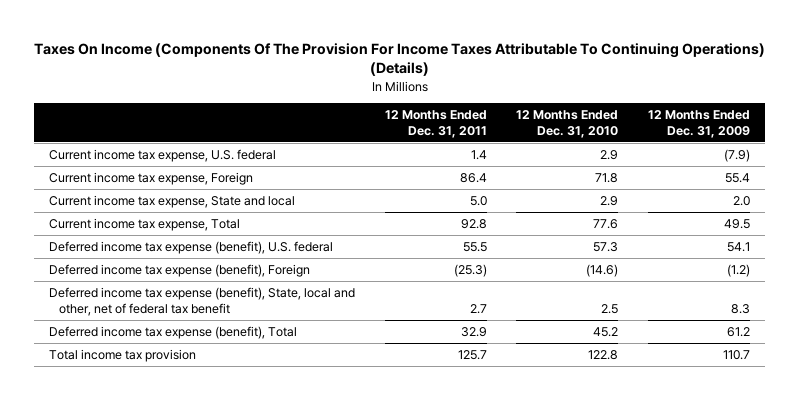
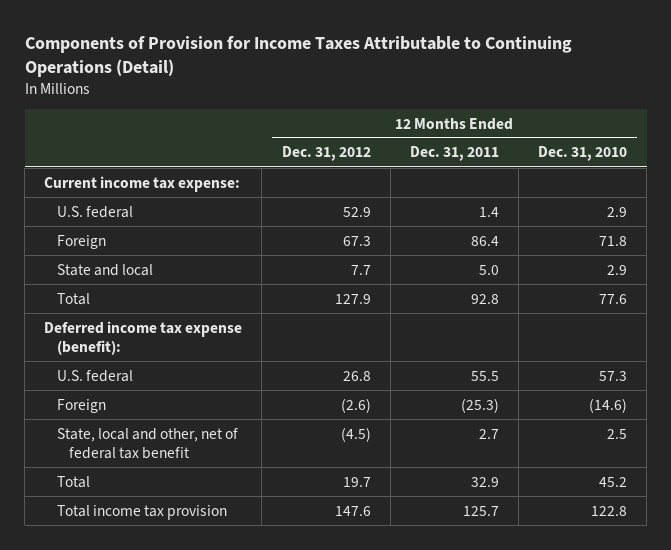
- Taxes On Income (Components Of The Provision For Income Taxes Attributable To Continuing Operations) (Details)
+ Components of Provision for Income Taxes Attributable to Continuing Operations (Detail)
- | 12 Months Ended Dec. 31, 2011 | 12 Months Ended Dec. 31, 2010 | 12 Months Ended Dec. 31, 2009
+ | 12 Months Ended Dec. 31, 2012 | 12 Months Ended Dec. 31, 2011 | 12 Months Ended Dec. 31, 2010
- Current income tax expense, U.S. federal | 1.4 | 2.9 | (7.9)
- Current income tax expense, Foreign | 86.4 | 71.8 | 55.4
- Current income tax expense, State and local | 5.0 | 2.9 | 2.0
- Current income tax expense, Total | 92.8 | 77.6 | 49.5
- Deferred income tax expense (benefit), U.S. federal | 55.5 | 57.3 | 54.1
- Deferred income tax expense (benefit), Foreign | (25.3) | (14.6) | (1.2)
- Deferred income tax expense (benefit), State, local and other, net of federal tax benefit | 2.7 | 2.5 | 8.3
- Deferred income tax expense (benefit), Total | 32.9 | 45.2 | 61.2
+ Current income tax expense:
+ U.S. federal | 52.9 | 1.4 | 2.9
+ Foreign | 67.3 | 86.4 | 71.8
+ State and local | 7.7 | 5.0 | 2.9
+ Total | 127.9 | 92.8 | 77.6
+ Deferred income tax expense (benefit):
+ U.S. federal | 26.8 | 55.5 | 57.3
+ Foreign | (2.6) | (25.3) | (14.6)
+ State, local and other, net of federal tax benefit | (4.5) | 2.7 | 2.5
+ Total | 19.7 | 32.9 | 45.2

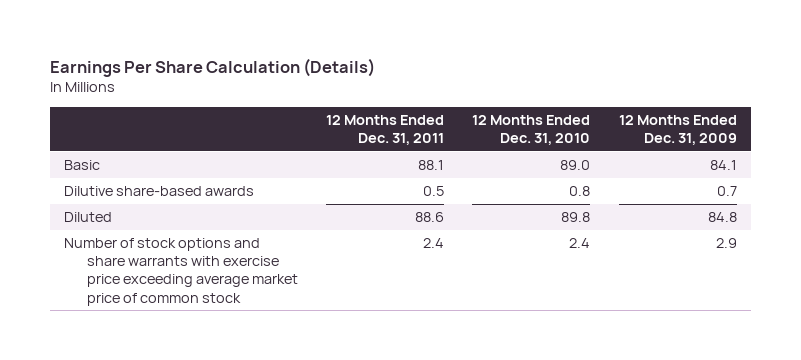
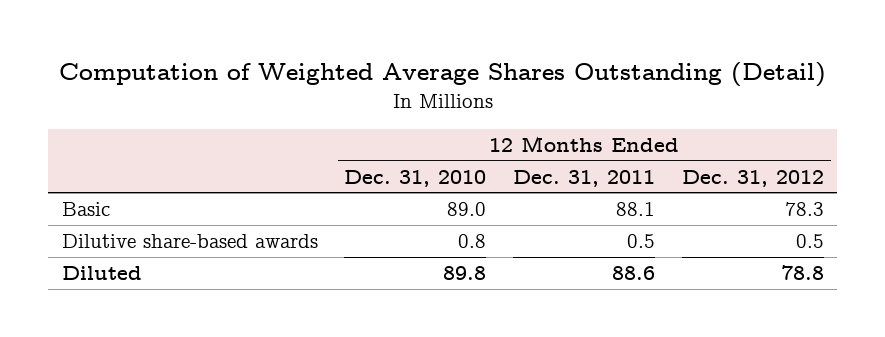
- Earnings Per Share Calculation (Details)
+ Computation of Weighted Average Shares Outstanding (Detail)
- | 12 Months Ended Dec. 31, 2011 | 12 Months Ended Dec. 31, 2010 | 12 Months Ended Dec. 31, 2009
+ | 12 Months Ended Dec. 31, 2010 | 12 Months Ended Dec. 31, 2011 | 12 Months Ended Dec. 31, 2012
- Number of stock options and share warrants with exercise price exceeding average market price of common stock | 2.4 | 2.4 | 2.9

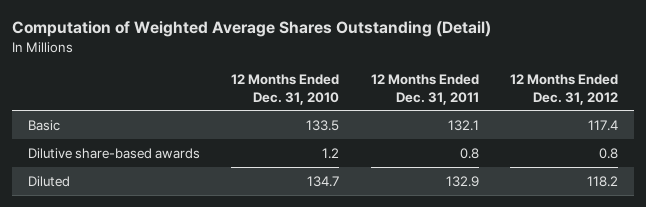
- Basic | 89.0 | 88.1 | 78.3
- Dilutive share-based awards | 0.8 | 0.5 | 0.5
- Diluted | 89.8 | 88.6 | 78.8
+ Basic | 133.5 | 132.1 | 117.4
+ Dilutive share-based awards | 1.2 | 0.8 | 0.8
+ Diluted | 134.7 | 132.9 | 118.2

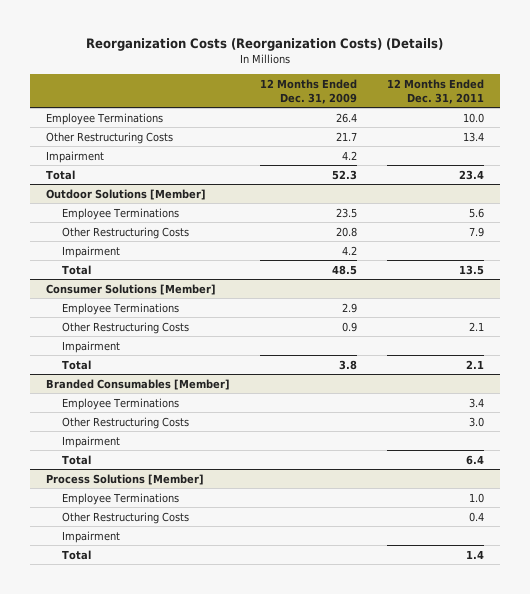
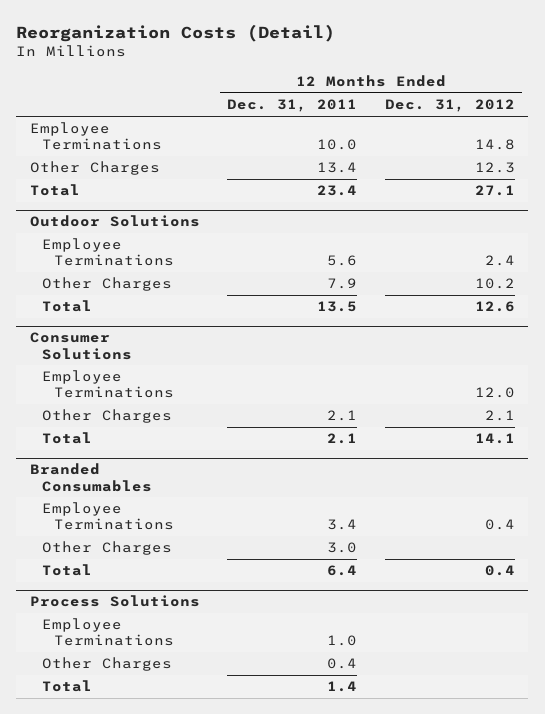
- Reorganization Costs (Reorganization Costs) (Details)
+ Reorganization Costs (Detail)
- | 12 Months Ended Dec. 31, 2009 | 12 Months Ended Dec. 31, 2011
+ | 12 Months Ended Dec. 31, 2011 | 12 Months Ended Dec. 31, 2012
- Other Restructuring Costs | 21.7 | 13.4
- Impairment | 4.2 |
+ Other Charges | 13.4 | 12.3
- Outdoor Solutions [Member]
+ Outdoor Solutions
- Other Restructuring Costs | 20.8 | 7.9
- Impairment | 4.2 |
+ Other Charges | 7.9 | 10.2
- Consumer Solutions [Member]
+ Consumer Solutions
- Other Restructuring Costs | 0.9 | 2.1
- Impairment
+ Other Charges | 2.1 | 2.1
- Branded Consumables [Member]
+ Branded Consumables
- Other Restructuring Costs | | 3.0
- Impairment
+ Other Charges | 3.0 |
- Process Solutions [Member]
+ Process Solutions
- Other Restructuring Costs | | 0.4
- Impairment
+ Other Charges | 0.4 |

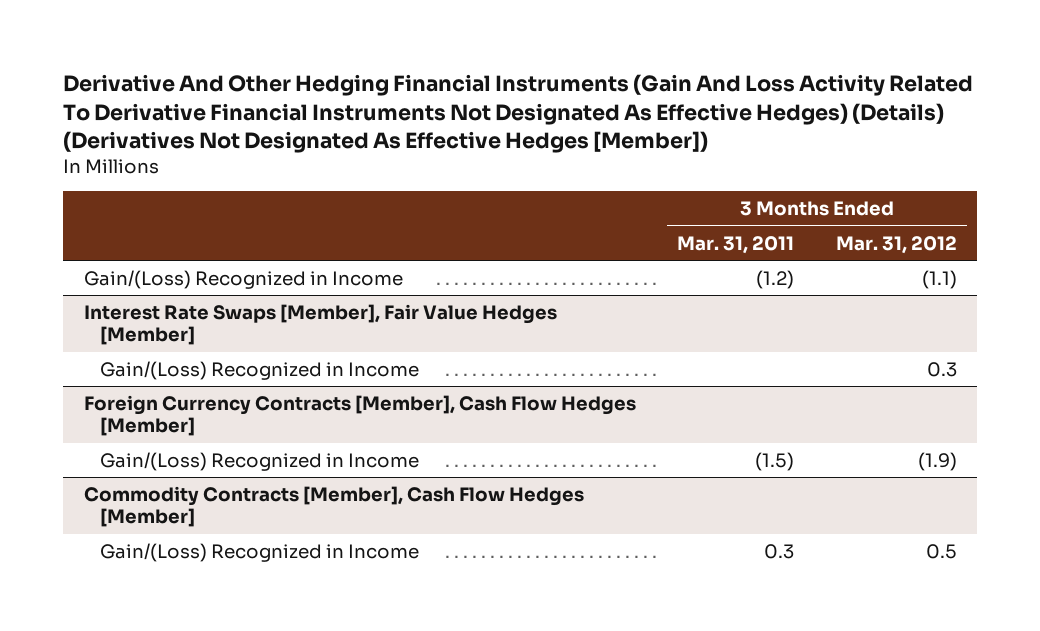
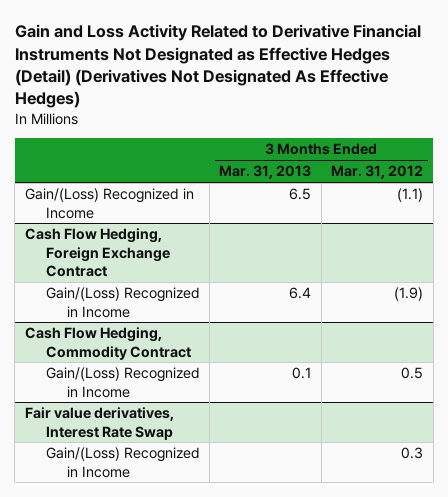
- Derivative And Other Hedging Financial Instruments (Gain And Loss Activity Related To Derivative Financial Instruments Not Designated As Effective Hedges) (Details) (Derivatives Not Designated As Effective Hedges [Member])
+ Gain and Loss Activity Related to Derivative Financial Instruments Not Designated as Effective Hedges (Detail) (Derivatives Not Designated As Effective Hedges)
- | 3 Months Ended Mar. 31, 2011 | 3 Months Ended Mar. 31, 2012
+ | 3 Months Ended Mar. 31, 2013 | 3 Months Ended Mar. 31, 2012
- Interest Rate Swaps [Member], Fair Value Hedges [Member]
- Gain/(Loss) Recognized in Income | | 0.3
- Foreign Currency Contracts [Member], Cash Flow Hedges [Member]
+ Cash Flow Hedging, Foreign Exchange Contract
- Commodity Contracts [Member], Cash Flow Hedges [Member]
+ Cash Flow Hedging, Commodity Contract
+ Fair value derivatives, Interest Rate Swap
+ Gain/(Loss) Recognized in Income | | 0.3

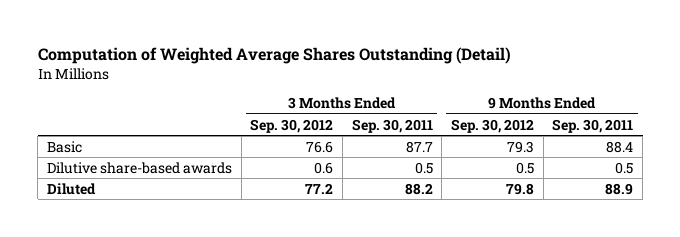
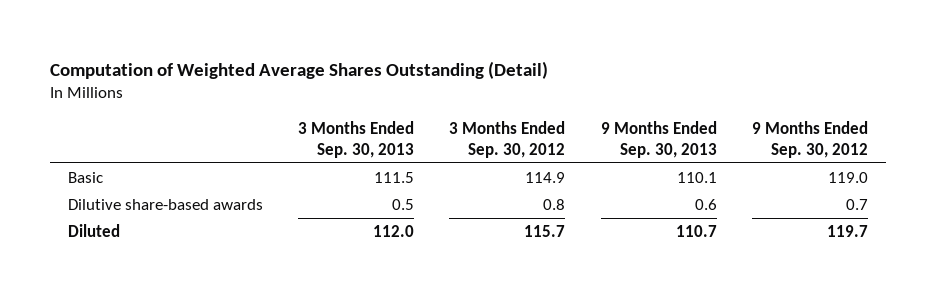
- | 3 Months Ended Sep. 30, 2012 | 3 Months Ended Sep. 30, 2011 | 9 Months Ended Sep. 30, 2012 | 9 Months Ended Sep. 30, 2011
+ | 3 Months Ended Sep. 30, 2013 | 3 Months Ended Sep. 30, 2012 | 9 Months Ended Sep. 30, 2013 | 9 Months Ended Sep. 30, 2012
- Basic | 76.6 | 87.7 | 79.3 | 88.4
- Dilutive share-based awards | 0.6 | 0.5 | 0.5 | 0.5
- Diluted | 77.2 | 88.2 | 79.8 | 88.9
+ Basic | 111.5 | 114.9 | 110.1 | 119.0
+ Dilutive share-based awards | 0.5 | 0.8 | 0.6 | 0.7
+ Diluted | 112.0 | 115.7 | 110.7 | 119.7

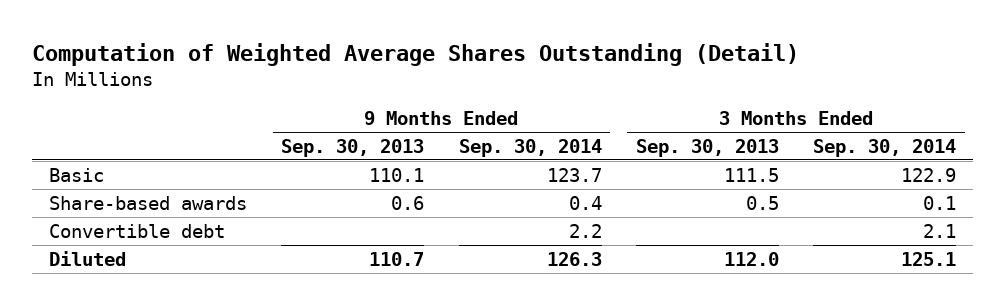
- | 3 Months Ended Sep. 30, 2013 | 3 Months Ended Sep. 30, 2012 | 9 Months Ended Sep. 30, 2013 | 9 Months Ended Sep. 30, 2012
+ | 9 Months Ended Sep. 30, 2013 | 9 Months Ended Sep. 30, 2014 | 3 Months Ended Sep. 30, 2013 | 3 Months Ended Sep. 30, 2014
- Dilutive share-based awards | 0.5 | 0.8 | 0.6 | 0.7
+ Share-based awards | 0.6 | 0.4 | 0.5 | 0.1
+ Convertible debt | | 2.2 | | 2.1

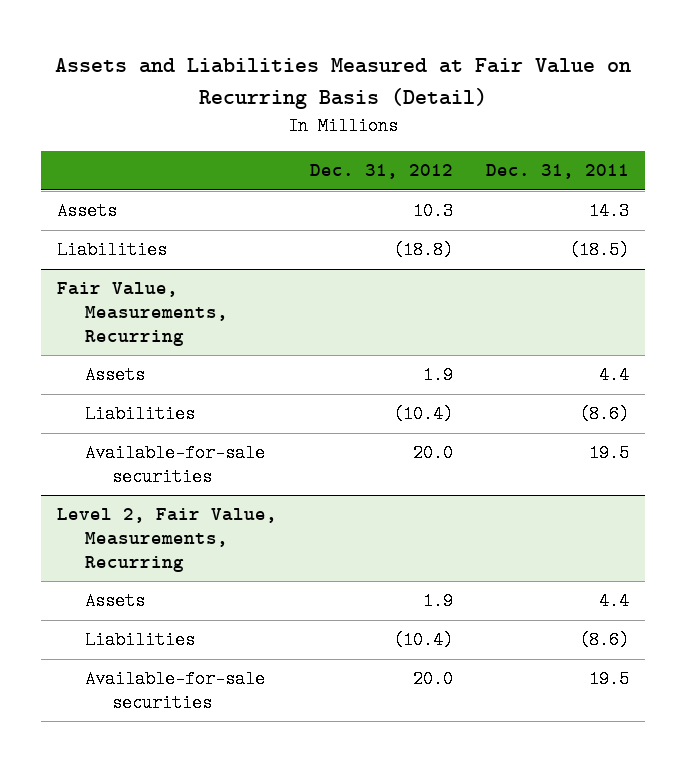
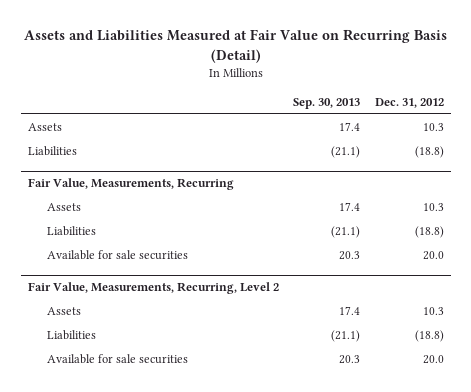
- | Dec. 31, 2012 | Dec. 31, 2011
+ | Sep. 30, 2013 | Dec. 31, 2012
@ Fair Value, Measurements, Recurring
- Assets | 1.9 | 4.4
- Liabilities | (10.4) | (8.6)
- Available-for-sale securities | 20.0 | 19.5
- Level 2, Fair Value, Measurements, Recurring
- Assets | 1.9 | 4.4
- Liabilities | (10.4) | (8.6)
- Available-for-sale securities | 20.0 | 19.5
@ Fair Value, Measurements, Recurring
+ Assets | 17.4 | 10.3
+ Liabilities | (21.1) | (18.8)
+ Available for sale securities | 20.3 | 20.0
+ Fair Value, Measurements, Recurring, Level 2
+ Assets | 17.4 | 10.3
+ Liabilities | (21.1) | (18.8)
+ Available for sale securities | 20.3 | 20.0

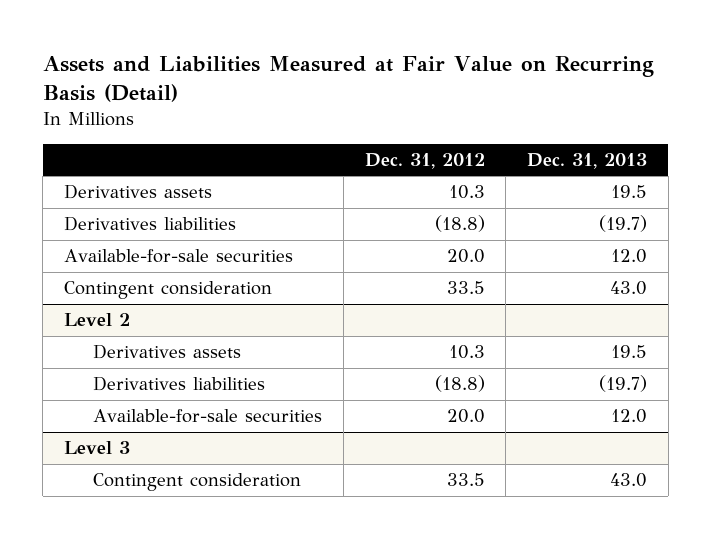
- | Sep. 30, 2013 | Dec. 31, 2012
+ | Dec. 31, 2012 | Dec. 31, 2013
- Assets | 17.4 | 10.3
- Liabilities | (21.1) | (18.8)
- Fair Value, Measurements, Recurring
- Assets | 17.4 | 10.3
- Liabilities | (21.1) | (18.8)
- Available for sale securities | 20.3 | 20.0
- Fair Value, Measurements, Recurring, Level 2
- Assets | 17.4 | 10.3
- Liabilities | (21.1) | (18.8)
- Available for sale securities | 20.3 | 20.0
+ Derivatives assets | 10.3 | 19.5
+ Derivatives liabilities | (18.8) | (19.7)
+ Available-for-sale securities | 20.0 | 12.0
+ Contingent consideration | 33.5 | 43.0
+ Level 2
+ Derivatives assets | 10.3 | 19.5
+ Derivatives liabilities | (18.8) | (19.7)
+ Available-for-sale securities | 20.0 | 12.0
+ Level 3
+ Contingent consideration | 33.5 | 43.0

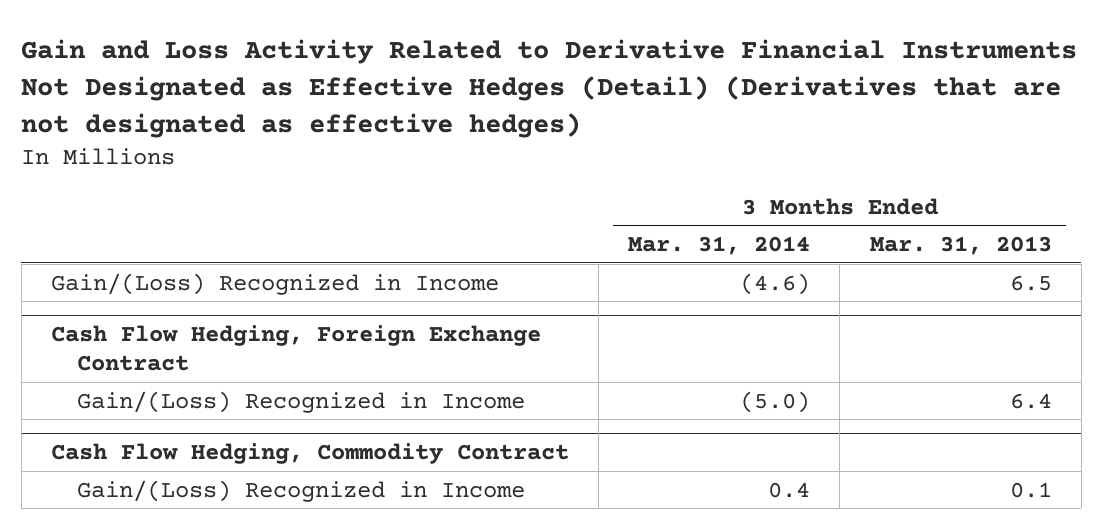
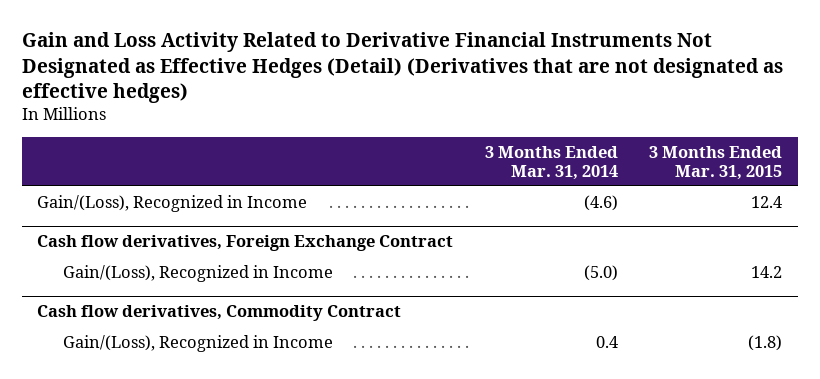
- | 3 Months Ended Mar. 31, 2014 | 3 Months Ended Mar. 31, 2013
+ | 3 Months Ended Mar. 31, 2014 | 3 Months Ended Mar. 31, 2015
- Gain/(Loss) Recognized in Income | (4.6) | 6.5
- Cash Flow Hedging, Foreign Exchange Contract
- Gain/(Loss) Recognized in Income | (5.0) | 6.4
- Cash Flow Hedging, Commodity Contract
- Gain/(Loss) Recognized in Income | 0.4 | 0.1
+ Gain/(Loss), Recognized in Income | (4.6) | 12.4
+ Cash flow derivatives, Foreign Exchange Contract
+ Gain/(Loss), Recognized in Income | (5.0) | 14.2
+ Cash flow derivatives, Commodity Contract
+ Gain/(Loss), Recognized in Income | 0.4 | (1.8)

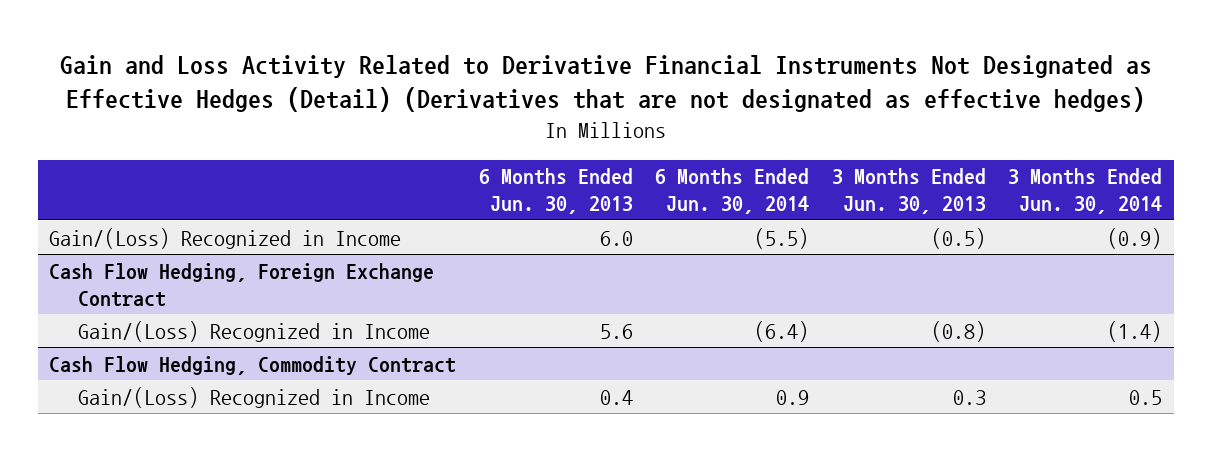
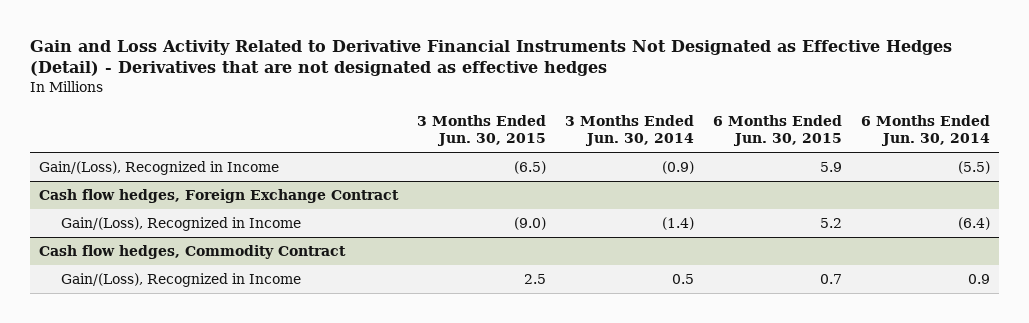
- Gain and Loss Activity Related to Derivative Financial Instruments Not Designated as Effective Hedges (Detail) (Derivatives that are not designated as effective hedges)
+ Gain and Loss Activity Related to Derivative Financial Instruments Not Designated as Effective Hedges (Detail) - Derivatives that are not designated as effective hedges
- | 6 Months Ended Jun. 30, 2013 | 6 Months Ended Jun. 30, 2014 | 3 Months Ended Jun. 30, 2013 | 3 Months Ended Jun. 30, 2014
+ | 3 Months Ended Jun. 30, 2015 | 3 Months Ended Jun. 30, 2014 | 6 Months Ended Jun. 30, 2015 | 6 Months Ended Jun. 30, 2014
- Gain/(Loss) Recognized in Income | 6.0 | (5.5) | (0.5) | (0.9)
- Cash Flow Hedging, Foreign Exchange Contract
- Gain/(Loss) Recognized in Income | 5.6 | (6.4) | (0.8) | (1.4)
- Cash Flow Hedging, Commodity Contract
- Gain/(Loss) Recognized in Income | 0.4 | 0.9 | 0.3 | 0.5
+ Gain/(Loss), Recognized in Income | (6.5) | (0.9) | 5.9 | (5.5)
+ Cash flow hedges, Foreign Exchange Contract
+ Gain/(Loss), Recognized in Income | (9.0) | (1.4) | 5.2 | (6.4)
+ Cash flow hedges, Commodity Contract
+ Gain/(Loss), Recognized in Income | 2.5 | 0.5 | 0.7 | 0.9

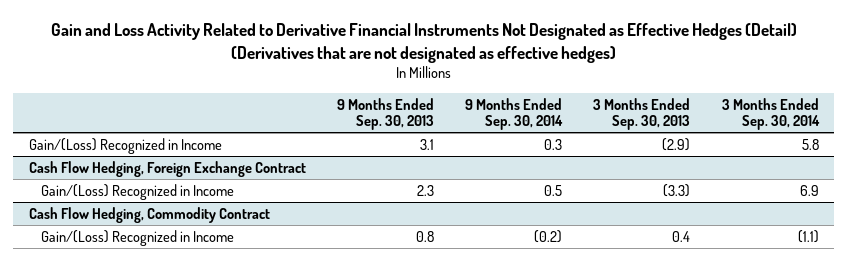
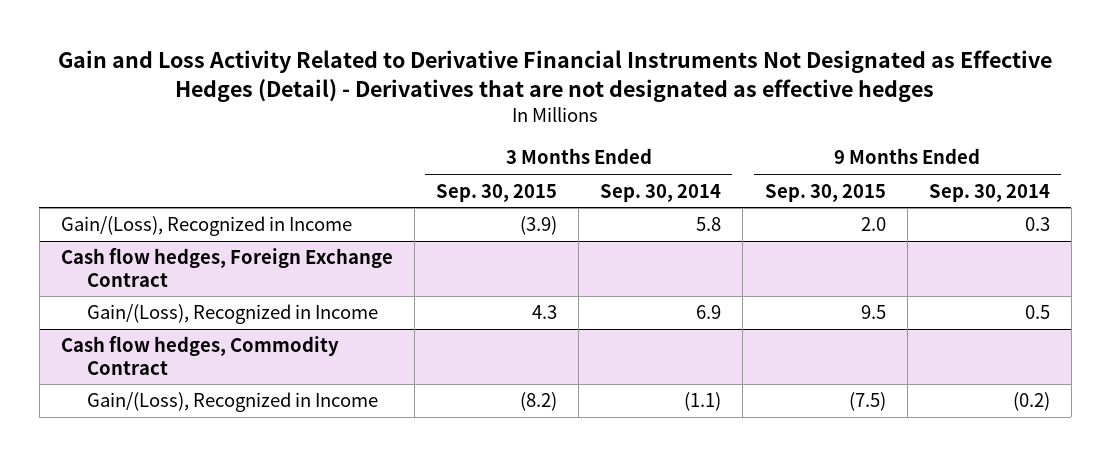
- Gain and Loss Activity Related to Derivative Financial Instruments Not Designated as Effective Hedges (Detail) (Derivatives that are not designated as effective hedges)
+ Gain and Loss Activity Related to Derivative Financial Instruments Not Designated as Effective Hedges (Detail) - Derivatives that are not designated as effective hedges
- | 9 Months Ended Sep. 30, 2013 | 9 Months Ended Sep. 30, 2014 | 3 Months Ended Sep. 30, 2013 | 3 Months Ended Sep. 30, 2014
+ | 3 Months Ended Sep. 30, 2015 | 3 Months Ended Sep. 30, 2014 | 9 Months Ended Sep. 30, 2015 | 9 Months Ended Sep. 30, 2014
- Gain/(Loss) Recognized in Income | 3.1 | 0.3 | (2.9) | 5.8
- Cash Flow Hedging, Foreign Exchange Contract
- Gain/(Loss) Recognized in Income | 2.3 | 0.5 | (3.3) | 6.9
- Cash Flow Hedging, Commodity Contract
- Gain/(Loss) Recognized in Income | 0.8 | (0.2) | 0.4 | (1.1)
+ Gain/(Loss), Recognized in Income | (3.9) | 5.8 | 2.0 | 0.3
+ Cash flow hedges, Foreign Exchange Contract
+ Gain/(Loss), Recognized in Income | 4.3 | 6.9 | 9.5 | 0.5
+ Cash flow hedges, Commodity Contract
+ Gain/(Loss), Recognized in Income | (8.2) | (1.1) | (7.5) | (0.2)

